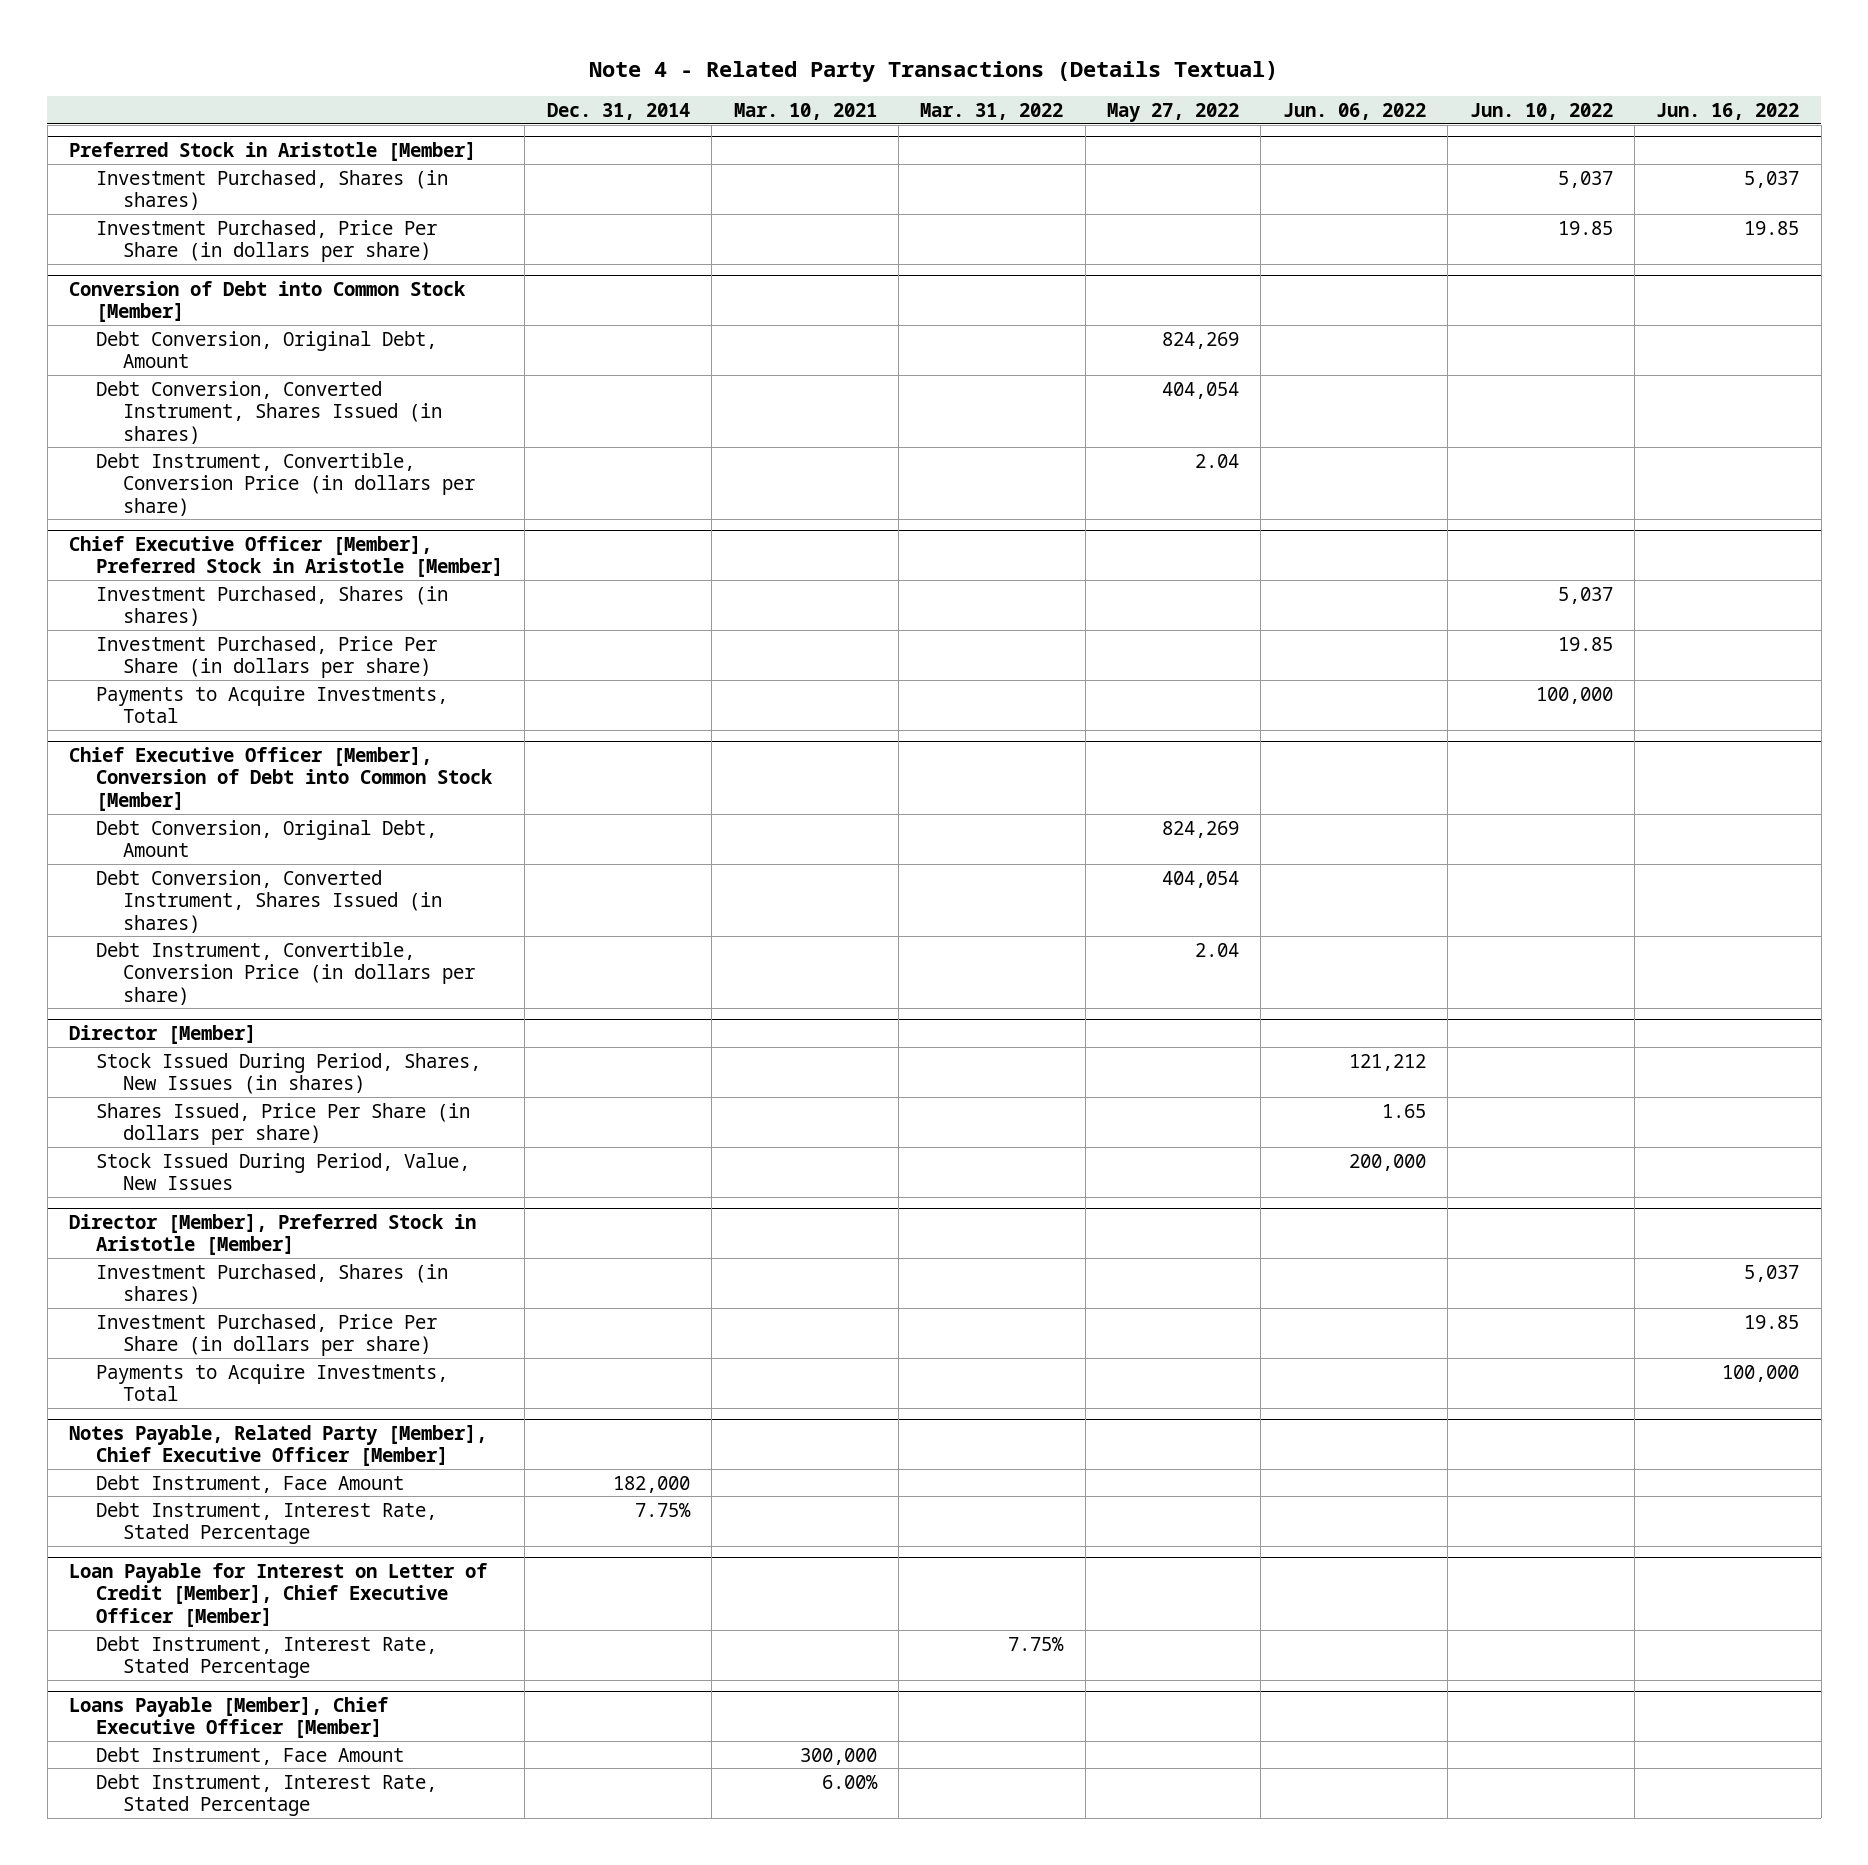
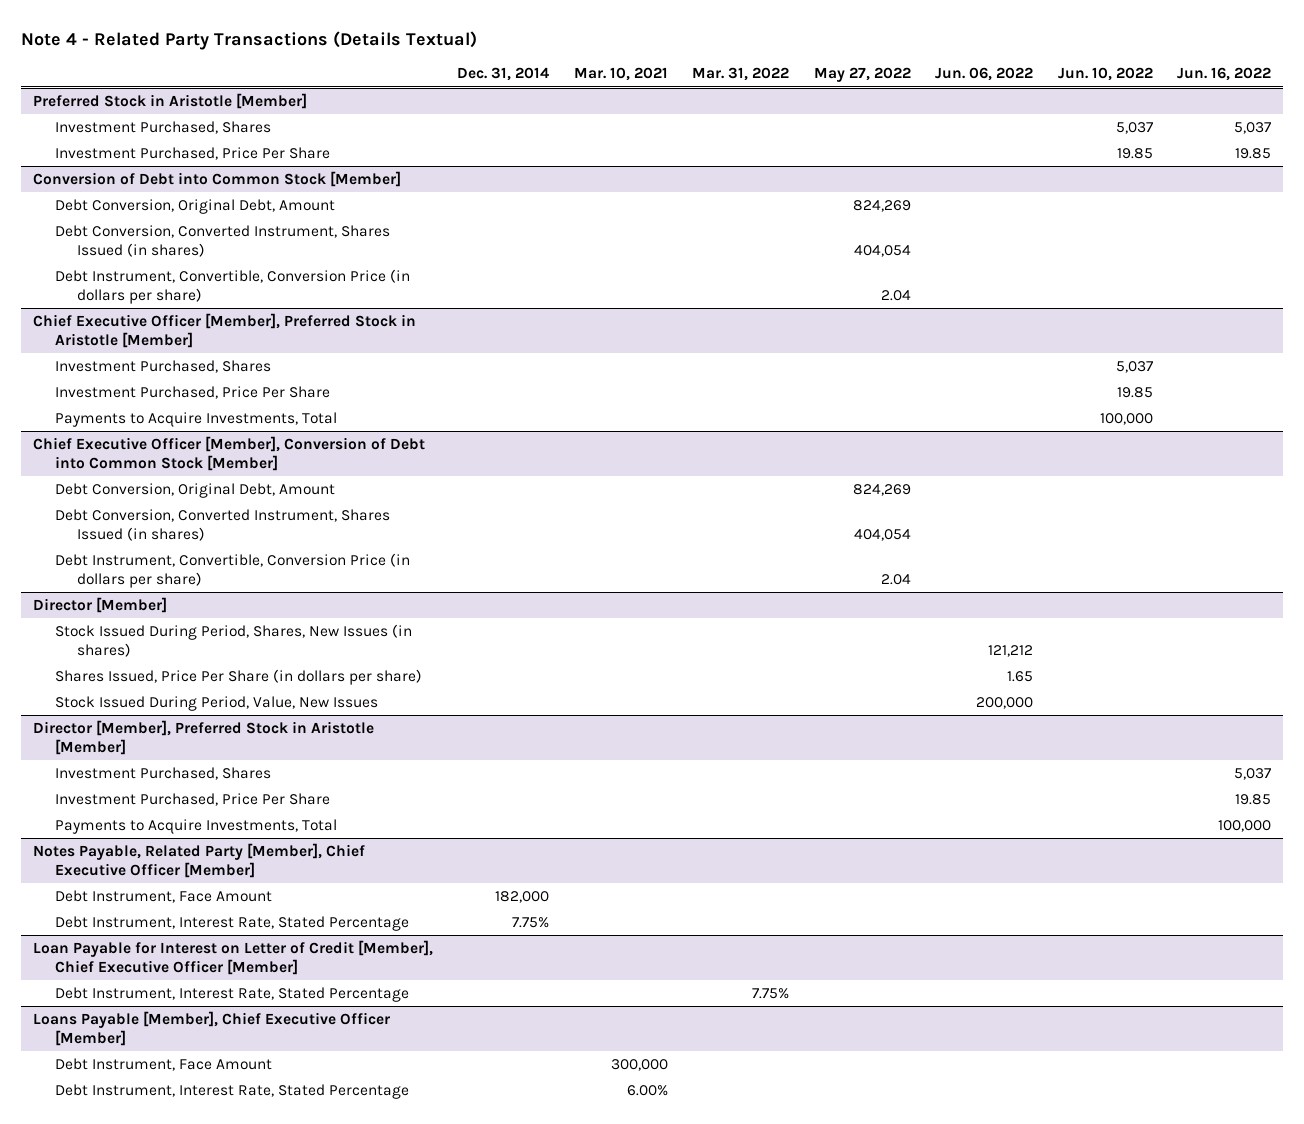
@ Preferred Stock in Aristotle [Member]
- Investment Purchased, Shares (in shares) | | | | | | 5,037 | 5,037
- Investment Purchased, Price Per Share (in dollars per share) | | | | | | 19.85 | 19.85
+ Investment Purchased, Shares | | | | | | 5,037 | 5,037
+ Investment Purchased, Price Per Share | | | | | | 19.85 | 19.85
@ Chief Executive Officer [Member], Preferred Stock in Aristotle [Member]
- Investment Purchased, Shares (in shares) | | | | | | 5,037 |
- Investment Purchased, Price Per Share (in dollars per share) | | | | | | 19.85 |
+ Investment Purchased, Shares | | | | | | 5,037 |
+ Investment Purchased, Price Per Share | | | | | | 19.85 |
@ Director [Member], Preferred Stock in Aristotle [Member]
- Investment Purchased, Shares (in shares) | | | | | | | 5,037
- Investment Purchased, Price Per Share (in dollars per share) | | | | | | | 19.85
+ Investment Purchased, Shares | | | | | | | 5,037
+ Investment Purchased, Price Per Share | | | | | | | 19.85

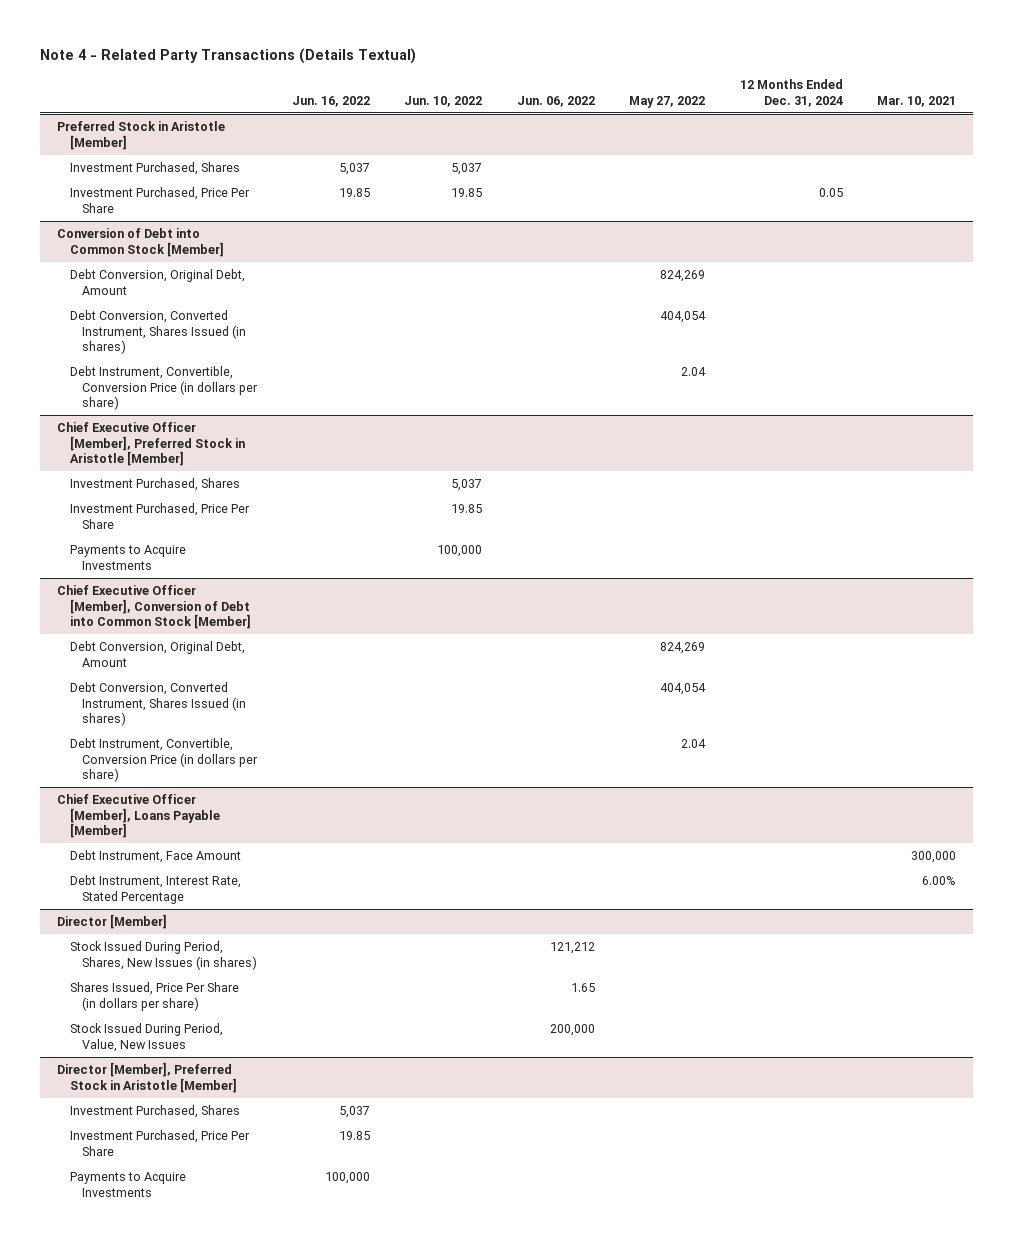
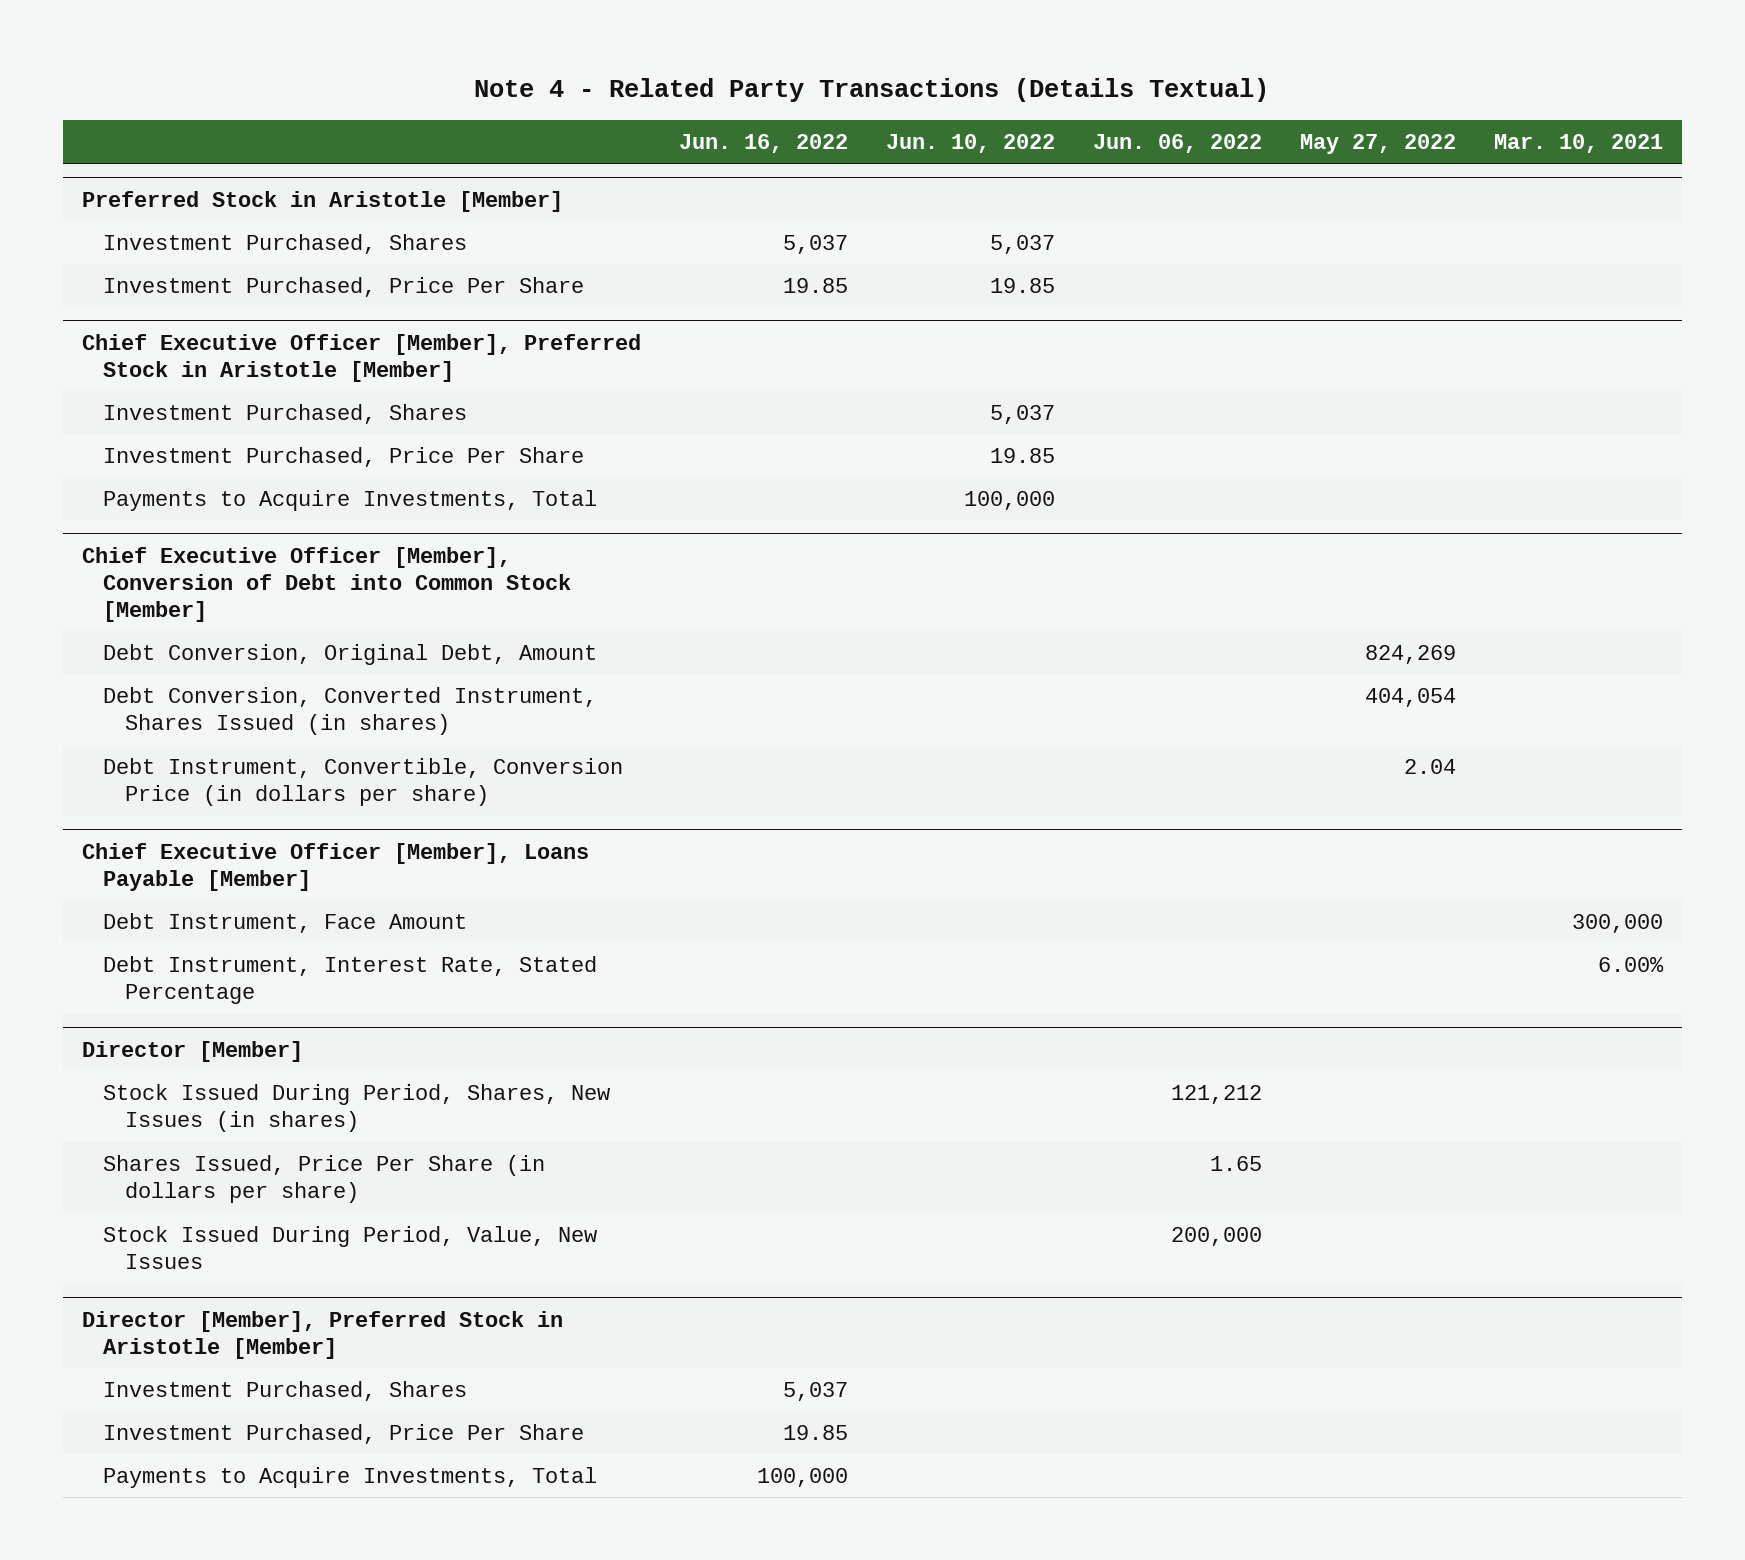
- | Jun. 16, 2022 | Jun. 10, 2022 | Jun. 06, 2022 | May 27, 2022 | 12 Months Ended Dec. 31, 2024 | Mar. 10, 2021
+ | Jun. 16, 2022 | Jun. 10, 2022 | Jun. 06, 2022 | May 27, 2022 | Mar. 10, 2021
- Conversion of Debt into Common Stock [Member]
- Debt Conversion, Original Debt, Amount | | | | 824,269 | |
- Debt Conversion, Converted Instrument, Shares Issued (in shares) | | | | 404,054 | |
- Debt Instrument, Convertible, Conversion Price (in dollars per share) | | | | 2.04 | |
@ Chief Executive Officer [Member], Preferred Stock in Aristotle [Member]
- Payments to Acquire Investments | | 100,000 | | | |
+ Payments to Acquire Investments, Total | | 100,000 | | |
@ Director [Member], Preferred Stock in Aristotle [Member]
- Payments to Acquire Investments | 100,000 | | | | |
+ Payments to Acquire Investments, Total | 100,000 | | | |

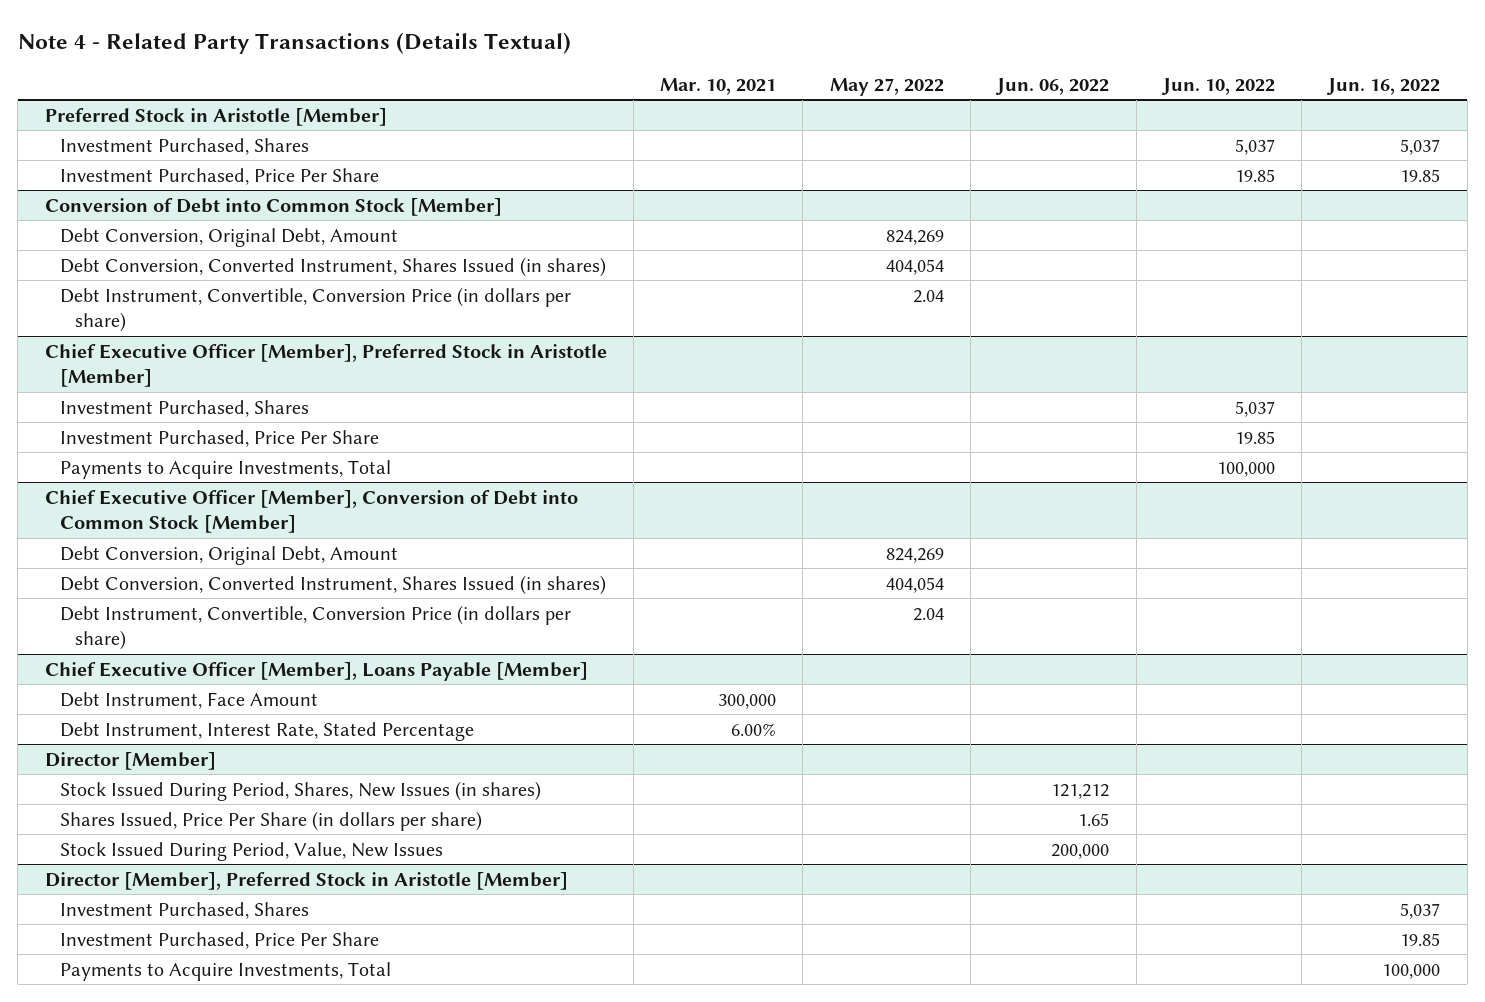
- | Jun. 16, 2022 | Jun. 10, 2022 | Jun. 06, 2022 | May 27, 2022 | Mar. 10, 2021
+ | Mar. 10, 2021 | May 27, 2022 | Jun. 06, 2022 | Jun. 10, 2022 | Jun. 16, 2022
+ Conversion of Debt into Common Stock [Member]
+ Debt Conversion, Original Debt, Amount | | 824,269 | | |
+ Debt Conversion, Converted Instrument, Shares Issued (in shares) | | 404,054 | | |
+ Debt Instrument, Convertible, Conversion Price (in dollars per share) | | 2.04 | | |

